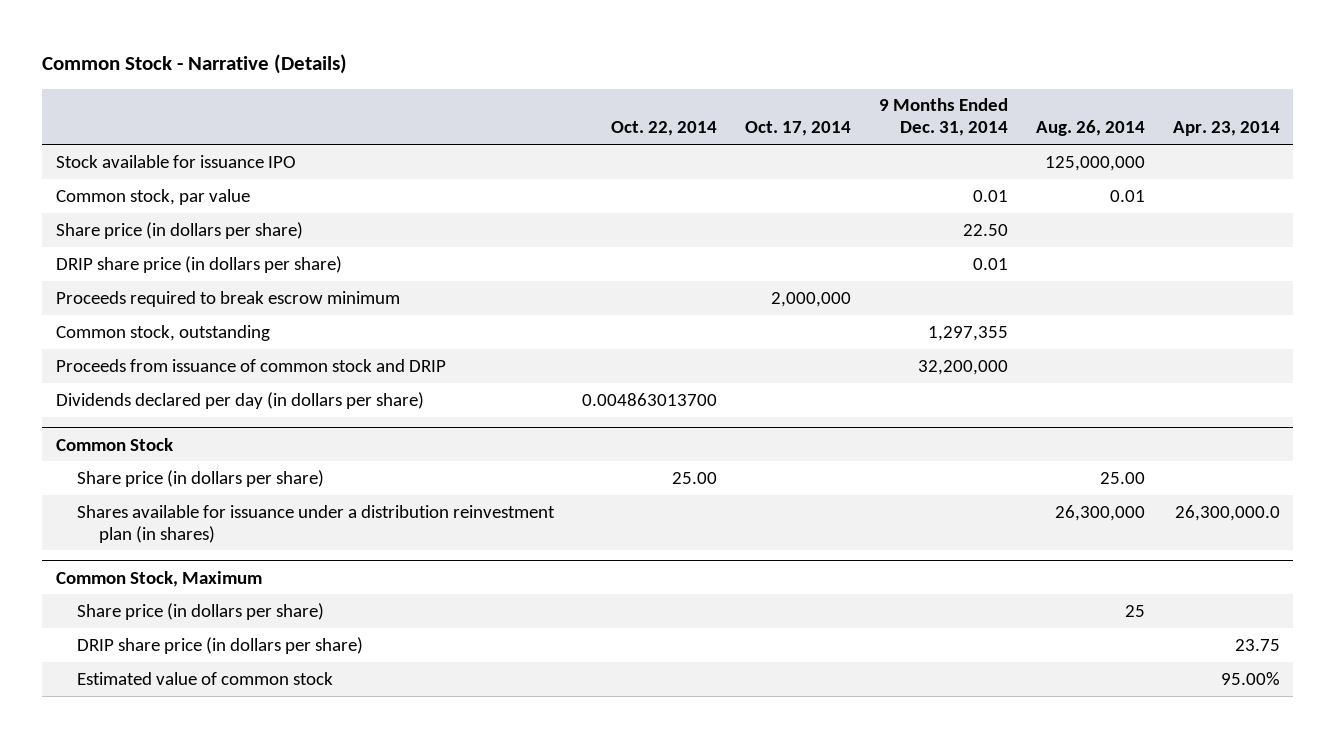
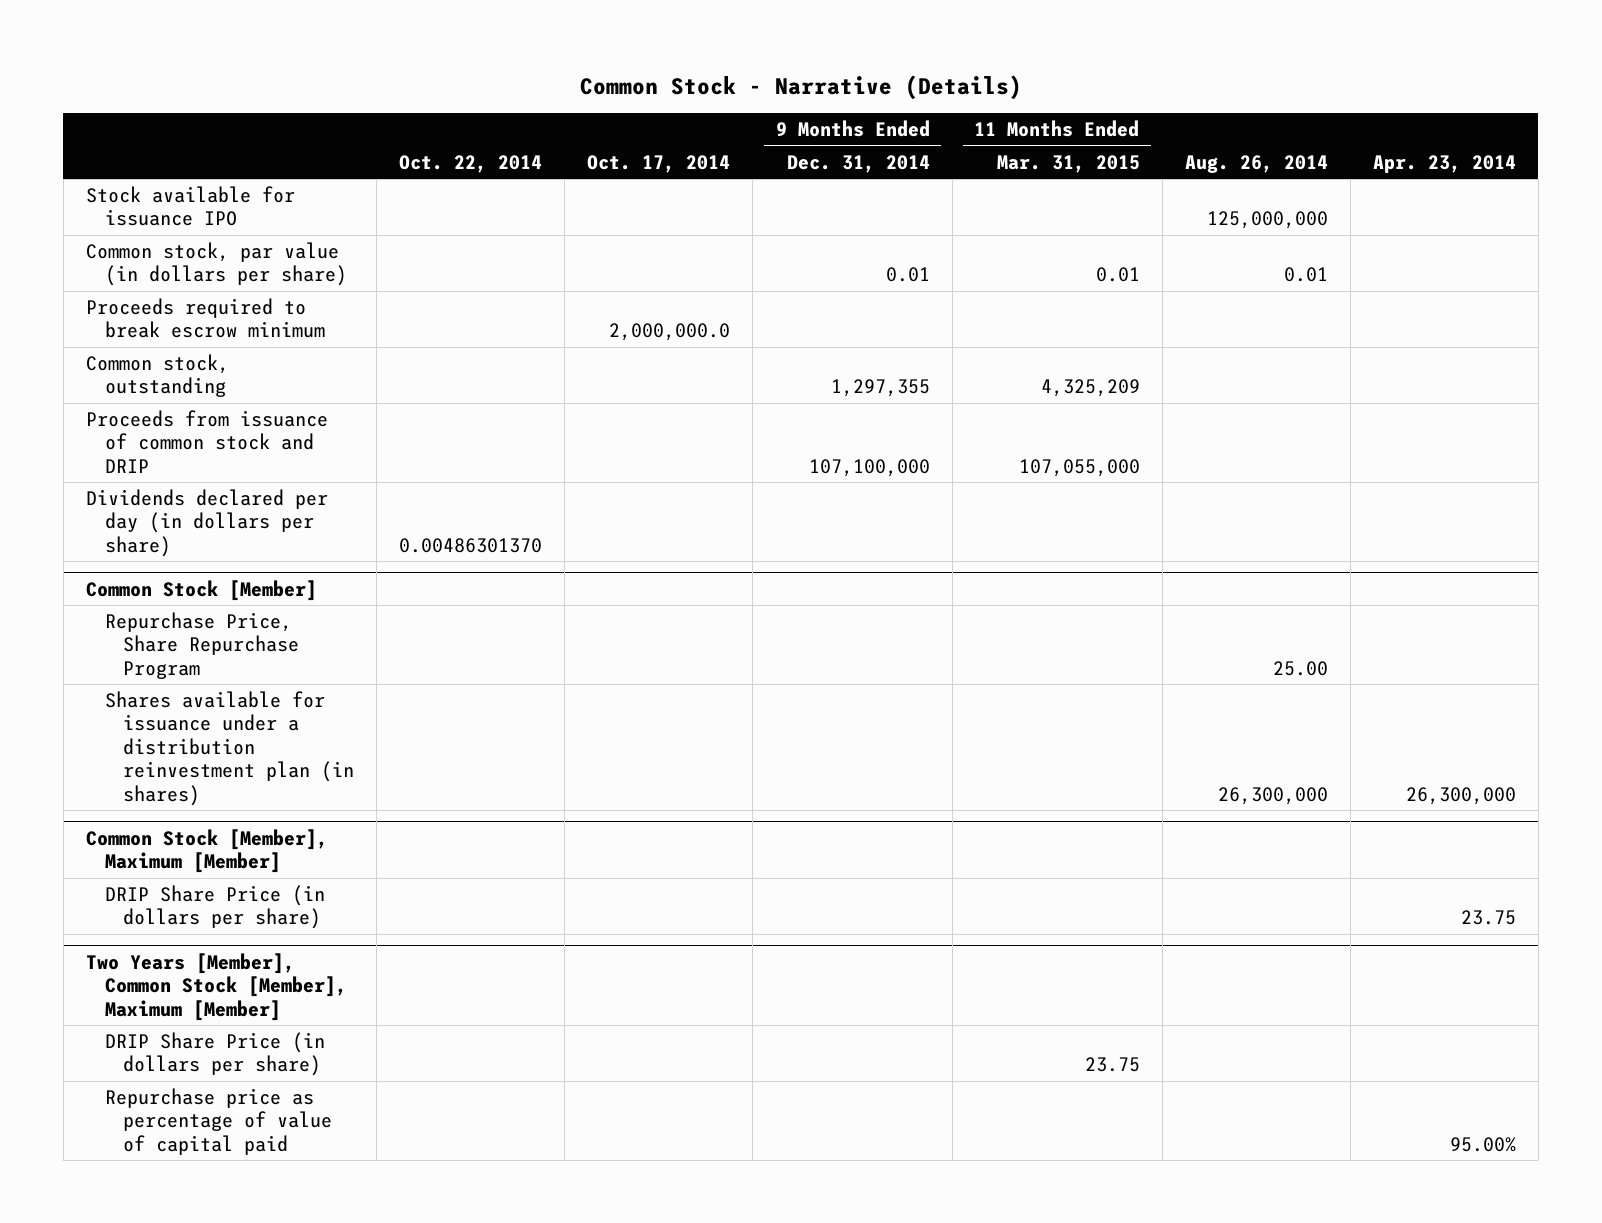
- | Oct. 22, 2014 | Oct. 17, 2014 | 9 Months Ended Dec. 31, 2014 | Aug. 26, 2014 | Apr. 23, 2014
+ | Oct. 22, 2014 | Oct. 17, 2014 | 9 Months Ended Dec. 31, 2014 | 11 Months Ended Mar. 31, 2015 | Aug. 26, 2014 | Apr. 23, 2014
- Common stock, par value | | | 0.01 | 0.01 |
- Share price (in dollars per share) | | | 22.50 | |
- DRIP share price (in dollars per share) | | | 0.01 | |
- Proceeds required to break escrow minimum | | 2,000,000 | | |
+ Common stock, par value (in dollars per share) | | | 0.01 | 0.01 | 0.01 |
+ Proceeds required to break escrow minimum | | 2,000,000.0 | | | |
- Proceeds from issuance of common stock and DRIP | | | 32,200,000 | |
- Dividends declared per day (in dollars per share) | 0.004863013700 | | | |
- Common Stock
- Share price (in dollars per share) | 25.00 | | | 25.00 |
- Shares available for issuance under a distribution reinvestment plan (in shares) | | | | 26,300,000 | 26,300,000.0
- Common Stock, Maximum
- Share price (in dollars per share) | | | | 25 |
- DRIP share price (in dollars per share) | | | | | 23.75
- Estimated value of common stock | | | | | 95.00%
+ Proceeds from issuance of common stock and DRIP | | | 107,100,000 | 107,055,000 | |
+ Dividends declared per day (in dollars per share) | 0.00486301370 | | | | |
+ Common Stock [Member]
+ Repurchase Price, Share Repurchase Program | | | | | 25.00 |
+ Shares available for issuance under a distribution reinvestment plan (in shares) | | | | | 26,300,000 | 26,300,000
+ Common Stock [Member], Maximum [Member]
+ DRIP Share Price (in dollars per share) | | | | | | 23.75
+ Two Years [Member], Common Stock [Member], Maximum [Member]
+ DRIP Share Price (in dollars per share) | | | | 23.75 | |
+ Repurchase price as percentage of value of capital paid | | | | | | 95.00%

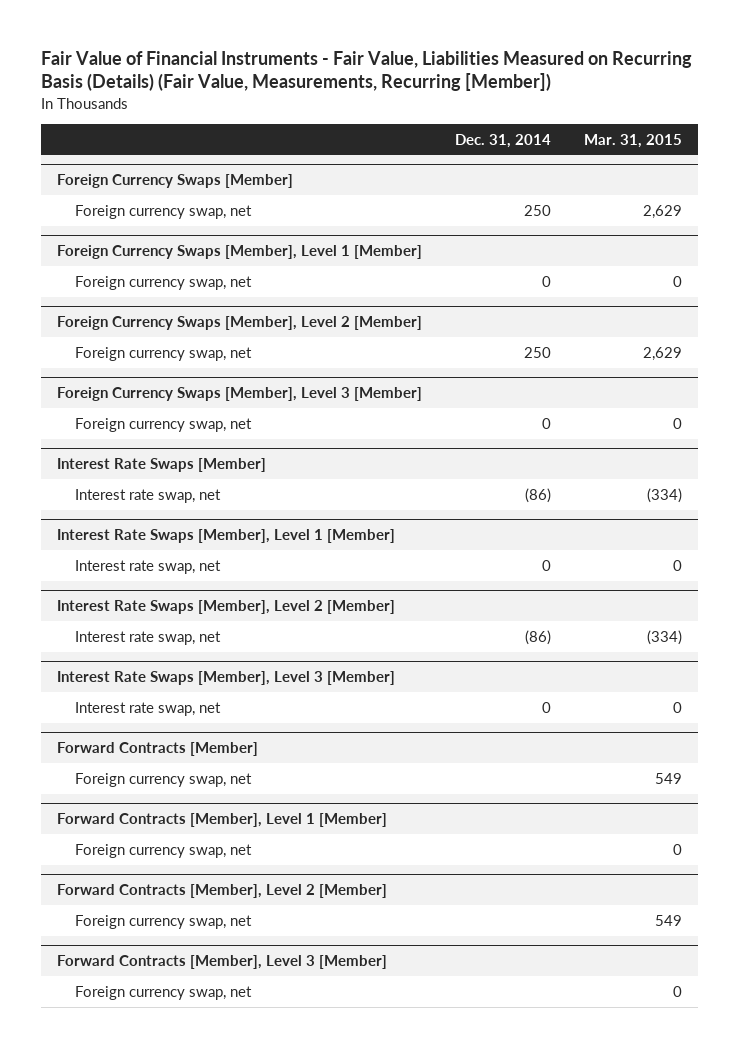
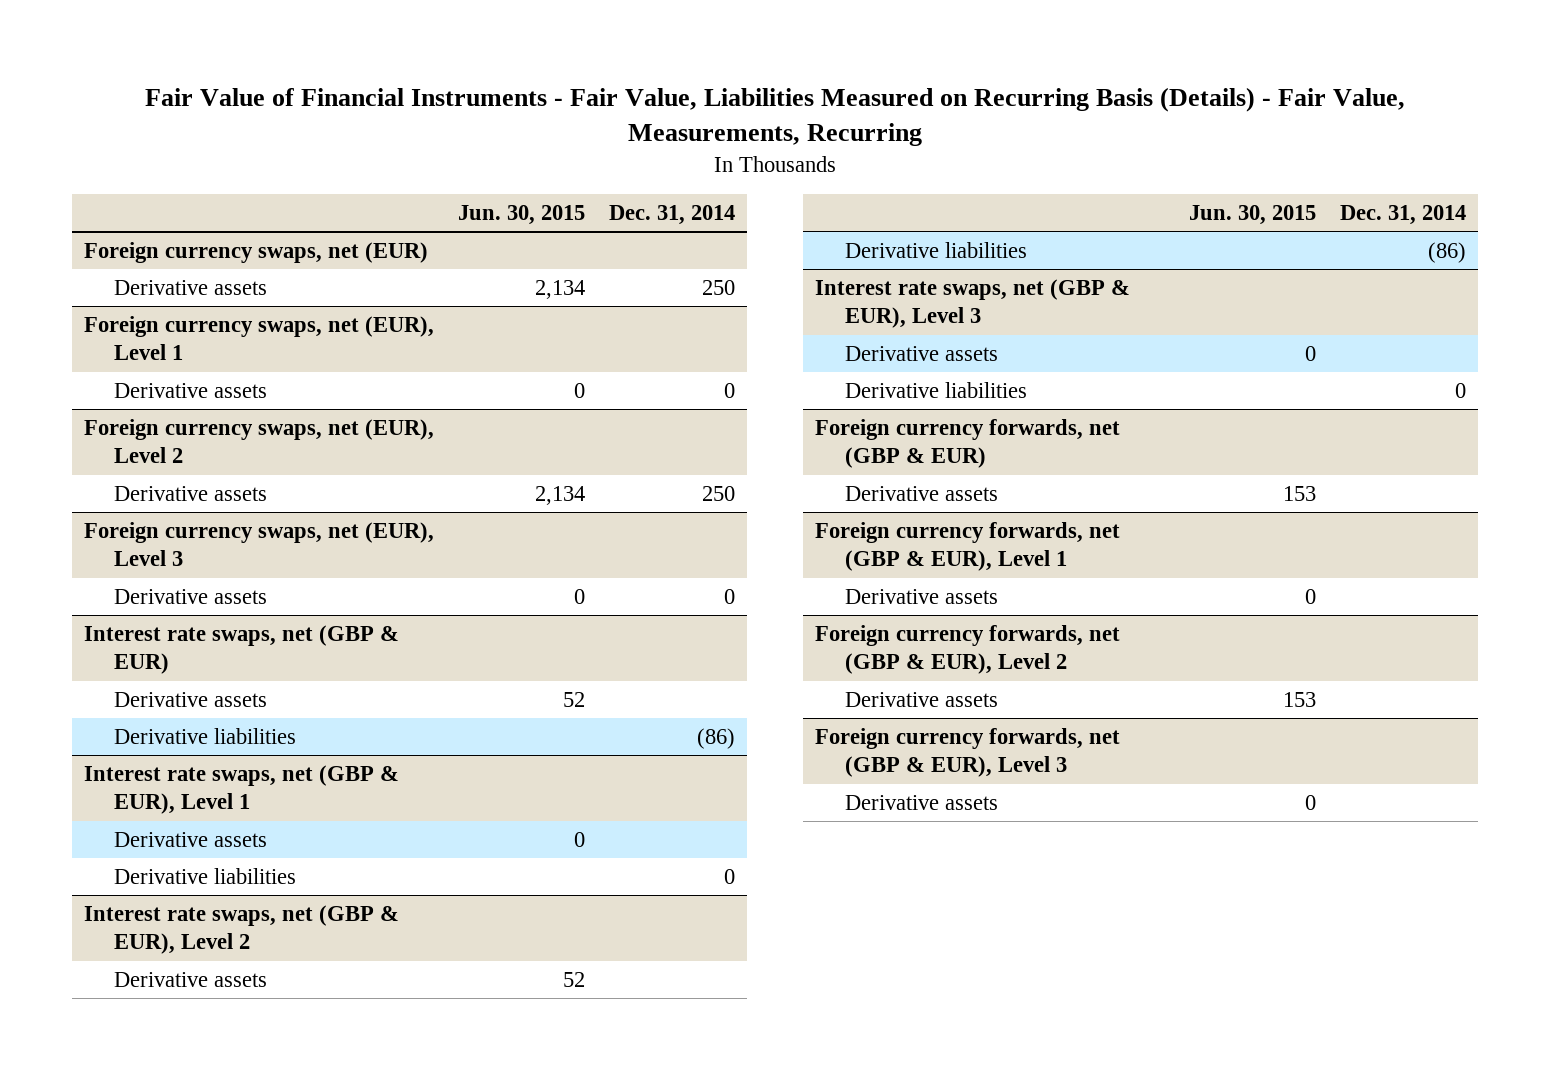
- Fair Value of Financial Instruments - Fair Value, Liabilities Measured on Recurring Basis (Details) (Fair Value, Measurements, Recurring [Member])
+ Fair Value of Financial Instruments - Fair Value, Liabilities Measured on Recurring Basis (Details) - Fair Value, Measurements, Recurring
- | Dec. 31, 2014 | Mar. 31, 2015
+ | Jun. 30, 2015 | Dec. 31, 2014
- Foreign Currency Swaps [Member]
- Foreign currency swap, net | 250 | 2,629
- Foreign Currency Swaps [Member], Level 1 [Member]
- Foreign currency swap, net | 0 | 0
- Foreign Currency Swaps [Member], Level 2 [Member]
- Foreign currency swap, net | 250 | 2,629
- Foreign Currency Swaps [Member], Level 3 [Member]
- Foreign currency swap, net | 0 | 0
- Interest Rate Swaps [Member]
- Interest rate swap, net | (86) | (334)
- Interest Rate Swaps [Member], Level 1 [Member]
- Interest rate swap, net | 0 | 0
- Interest Rate Swaps [Member], Level 2 [Member]
- Interest rate swap, net | (86) | (334)
- Interest Rate Swaps [Member], Level 3 [Member]
- Interest rate swap, net | 0 | 0
- Forward Contracts [Member]
- Foreign currency swap, net | | 549
- Forward Contracts [Member], Level 1 [Member]
- Foreign currency swap, net | | 0
- Forward Contracts [Member], Level 2 [Member]
- Foreign currency swap, net | | 549
- Forward Contracts [Member], Level 3 [Member]
- Foreign currency swap, net | | 0
+ Foreign currency swaps, net (EUR)
+ Derivative assets | 2,134 | 250
+ Foreign currency swaps, net (EUR), Level 1
+ Derivative assets | 0 | 0
+ Foreign currency swaps, net (EUR), Level 2
+ Derivative assets | 2,134 | 250
+ Foreign currency swaps, net (EUR), Level 3
+ Derivative assets | 0 | 0
+ Interest rate swaps, net (GBP & EUR)
+ Derivative assets | 52 |
+ Derivative liabilities | | (86)
+ Interest rate swaps, net (GBP & EUR), Level 1
+ Derivative assets | 0 |
+ Derivative liabilities | | 0
+ Interest rate swaps, net (GBP & EUR), Level 2
+ Derivative assets | 52 |
+ Derivative liabilities | | (86)
+ Interest rate swaps, net (GBP & EUR), Level 3
+ Derivative assets | 0 |
+ Derivative liabilities | | 0
+ Foreign currency forwards, net (GBP & EUR)
+ Derivative assets | 153 |
+ Foreign currency forwards, net (GBP & EUR), Level 1
+ Derivative assets | 0 |
+ Foreign currency forwards, net (GBP & EUR), Level 2
+ Derivative assets | 153 |
+ Foreign currency forwards, net (GBP & EUR), Level 3
+ Derivative assets | 0 |

